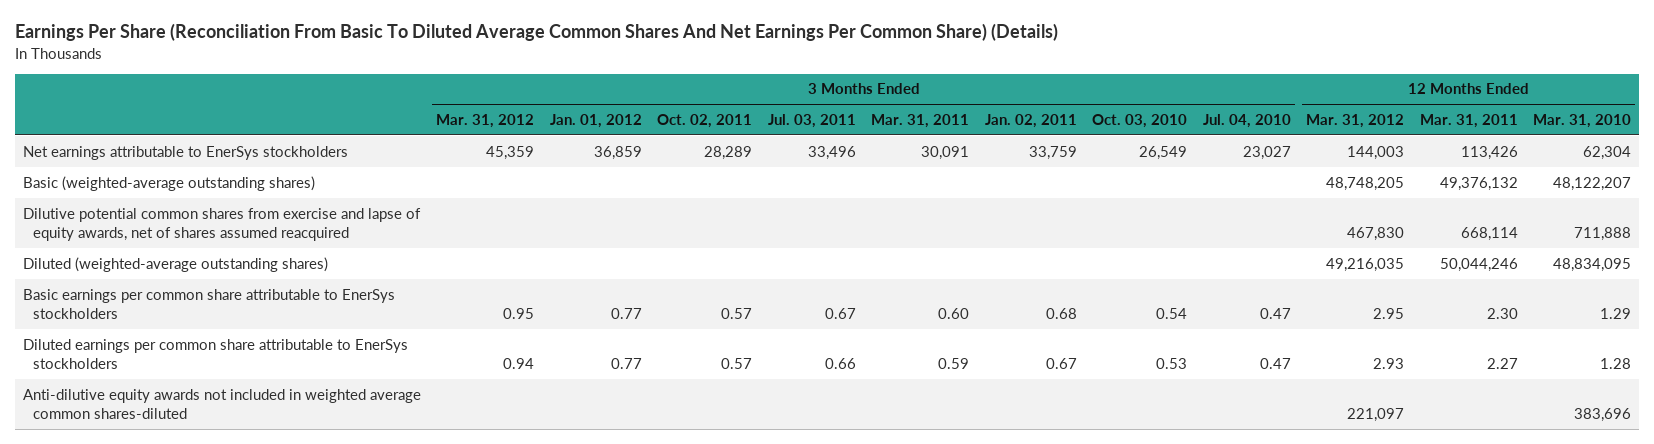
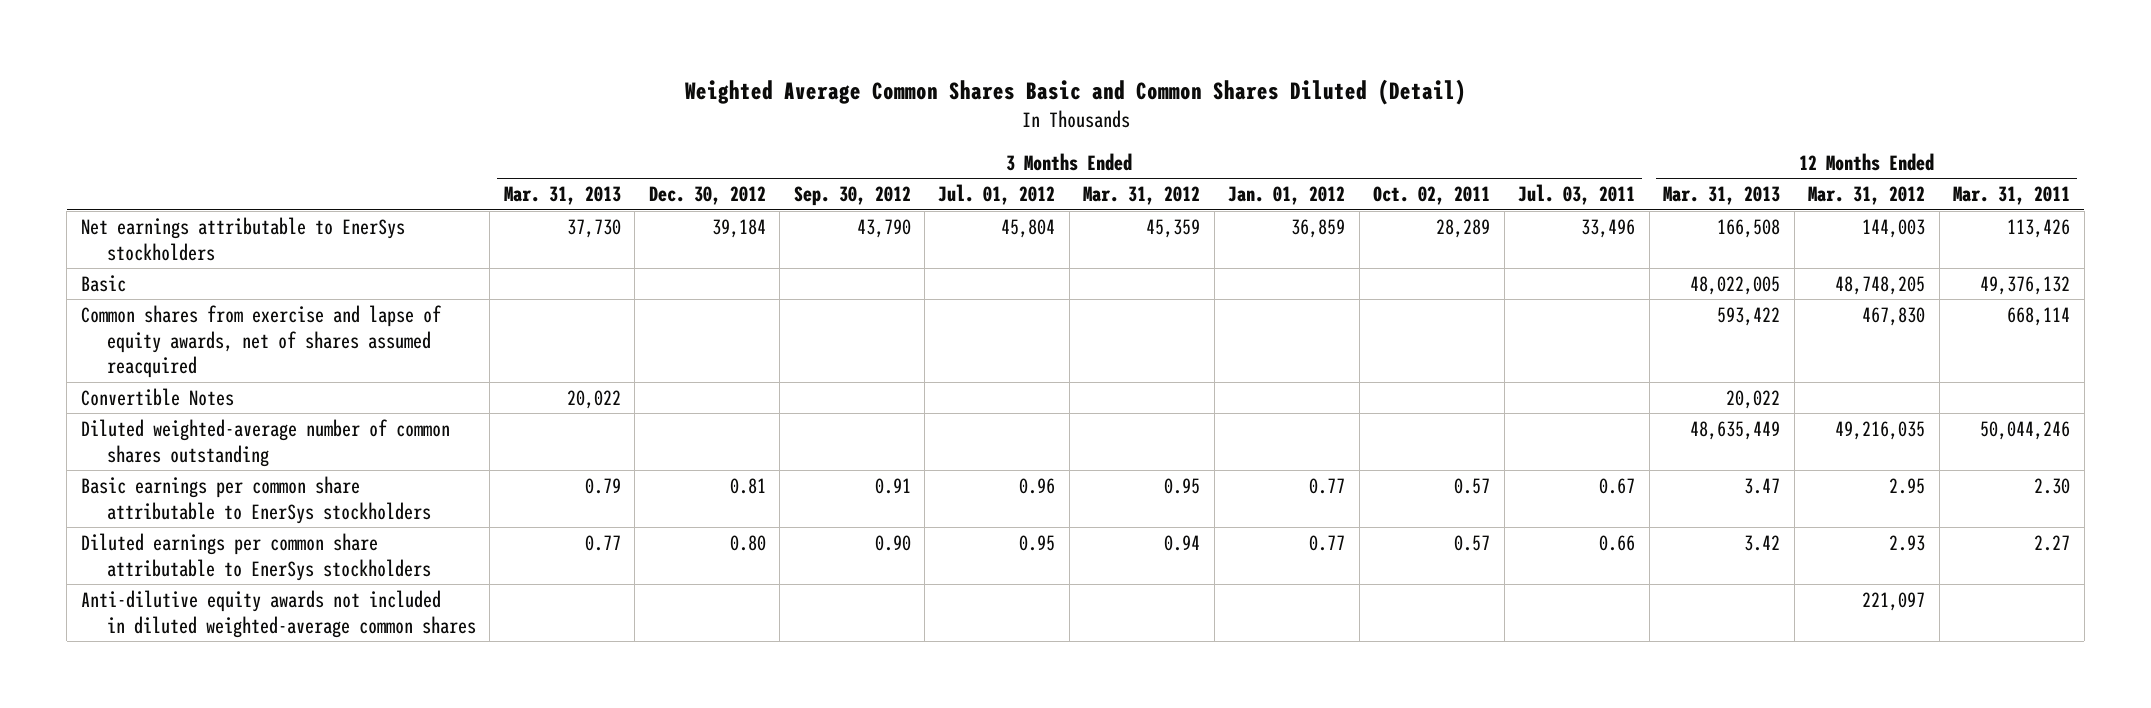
- Earnings Per Share (Reconciliation From Basic To Diluted Average Common Shares And Net Earnings Per Common Share) (Details)
+ Weighted Average Common Shares Basic and Common Shares Diluted (Detail)
- | 3 Months Ended Mar. 31, 2012 | 3 Months Ended Jan. 01, 2012 | 3 Months Ended Oct. 02, 2011 | 3 Months Ended Jul. 03, 2011 | 3 Months Ended Mar. 31, 2011 | 3 Months Ended Jan. 02, 2011 | 3 Months Ended Oct. 03, 2010 | 3 Months Ended Jul. 04, 2010 | 12 Months Ended Mar. 31, 2012 | 12 Months Ended Mar. 31, 2011 | 12 Months Ended Mar. 31, 2010
+ | 3 Months Ended Mar. 31, 2013 | 3 Months Ended Dec. 30, 2012 | 3 Months Ended Sep. 30, 2012 | 3 Months Ended Jul. 01, 2012 | 3 Months Ended Mar. 31, 2012 | 3 Months Ended Jan. 01, 2012 | 3 Months Ended Oct. 02, 2011 | 3 Months Ended Jul. 03, 2011 | 12 Months Ended Mar. 31, 2013 | 12 Months Ended Mar. 31, 2012 | 12 Months Ended Mar. 31, 2011
- Basic (weighted-average outstanding shares) | | | | | | | | | 48,748,205 | 49,376,132 | 48,122,207
- Dilutive potential common shares from exercise and lapse of equity awards, net of shares assumed reacquired | | | | | | | | | 467,830 | 668,114 | 711,888
- Diluted (weighted-average outstanding shares) | | | | | | | | | 49,216,035 | 50,044,246 | 48,834,095
+ Basic | | | | | | | | | 48,022,005 | 48,748,205 | 49,376,132
+ Common shares from exercise and lapse of equity awards, net of shares assumed reacquired | | | | | | | | | 593,422 | 467,830 | 668,114
+ Convertible Notes | 20,022 | | | | | | | | 20,022 | |
+ Diluted weighted-average number of common shares outstanding | | | | | | | | | 48,635,449 | 49,216,035 | 50,044,246
- Anti-dilutive equity awards not included in weighted average common shares-diluted | | | | | | | | | 221,097 | | 383,696
+ Anti-dilutive equity awards not included in diluted weighted-average common shares | | | | | | | | | | 221,097 |

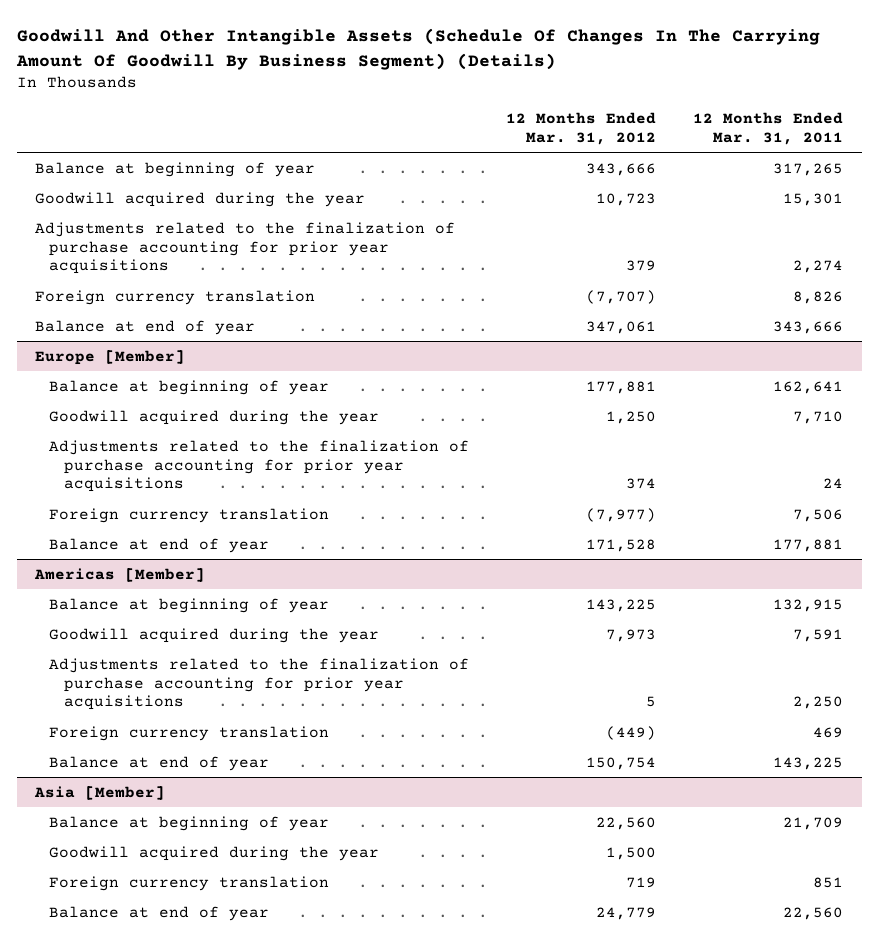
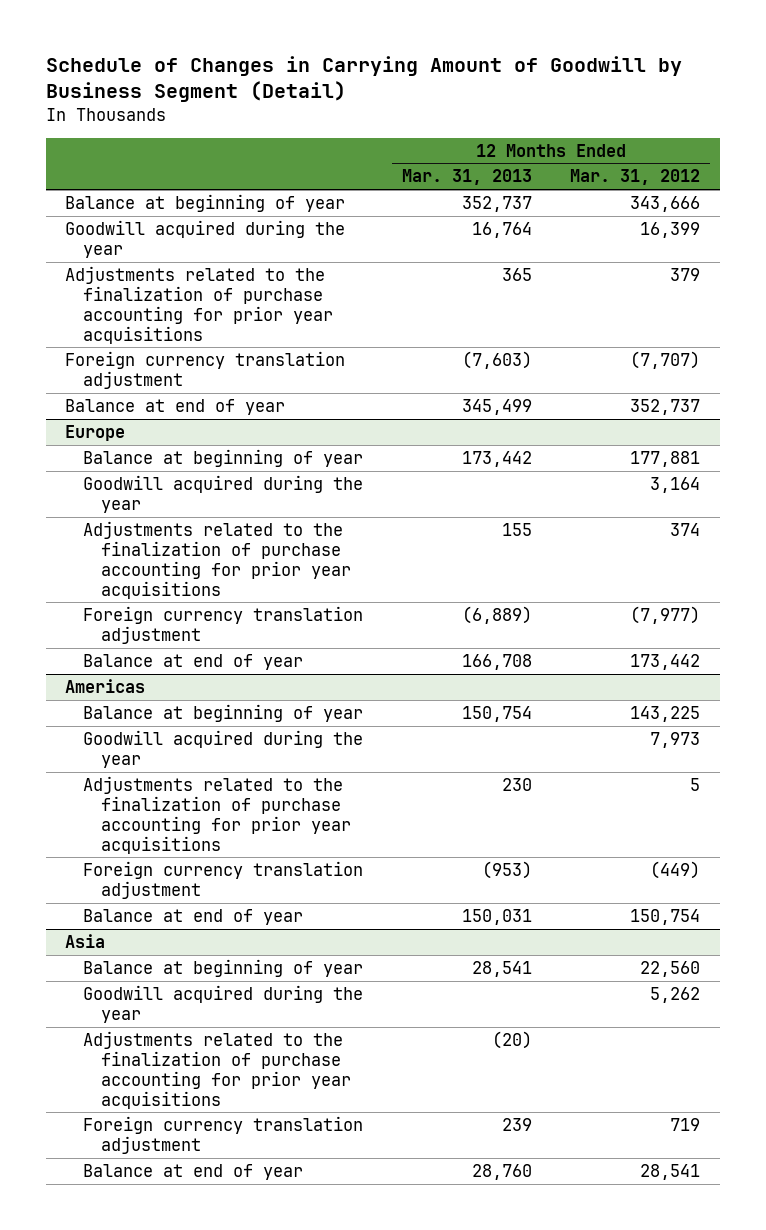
- Goodwill And Other Intangible Assets (Schedule Of Changes In The Carrying Amount Of Goodwill By Business Segment) (Details)
+ Schedule of Changes in Carrying Amount of Goodwill by Business Segment (Detail)
- | 12 Months Ended Mar. 31, 2012 | 12 Months Ended Mar. 31, 2011
+ | 12 Months Ended Mar. 31, 2013 | 12 Months Ended Mar. 31, 2012
- Goodwill acquired during the year | 10,723 | 15,301
+ Goodwill acquired during the year | 16,764 | 16,399
- Foreign currency translation | (7,707) | 8,826
- Balance at end of year | 347,061 | 343,666
- Europe [Member]
+ Foreign currency translation adjustment | (7,603) | (7,707)
+ Balance at end of year | 345,499 | 352,737
+ Europe
- Goodwill acquired during the year | 1,250 | 7,710
+ Goodwill acquired during the year | | 3,164
- Foreign currency translation | (7,977) | 7,506
- Balance at end of year | 171,528 | 177,881
- Americas [Member]
+ Foreign currency translation adjustment | (6,889) | (7,977)
+ Balance at end of year | 166,708 | 173,442
+ Americas
- Foreign currency translation | (449) | 469
+ Foreign currency translation adjustment | (953) | (449)
- Asia [Member]
+ Asia
- Goodwill acquired during the year | 1,500 |
- Foreign currency translation | 719 | 851
- Balance at end of year | 24,779 | 22,560
+ Goodwill acquired during the year | | 5,262
+ Adjustments related to the finalization of purchase accounting for prior year acquisitions | (20) |
+ Foreign currency translation adjustment | 239 | 719
+ Balance at end of year | 28,760 | 28,541

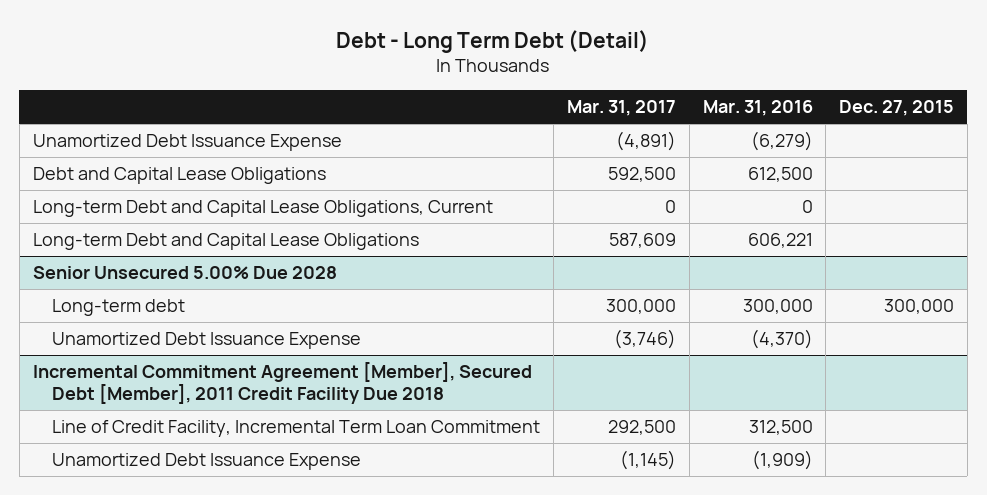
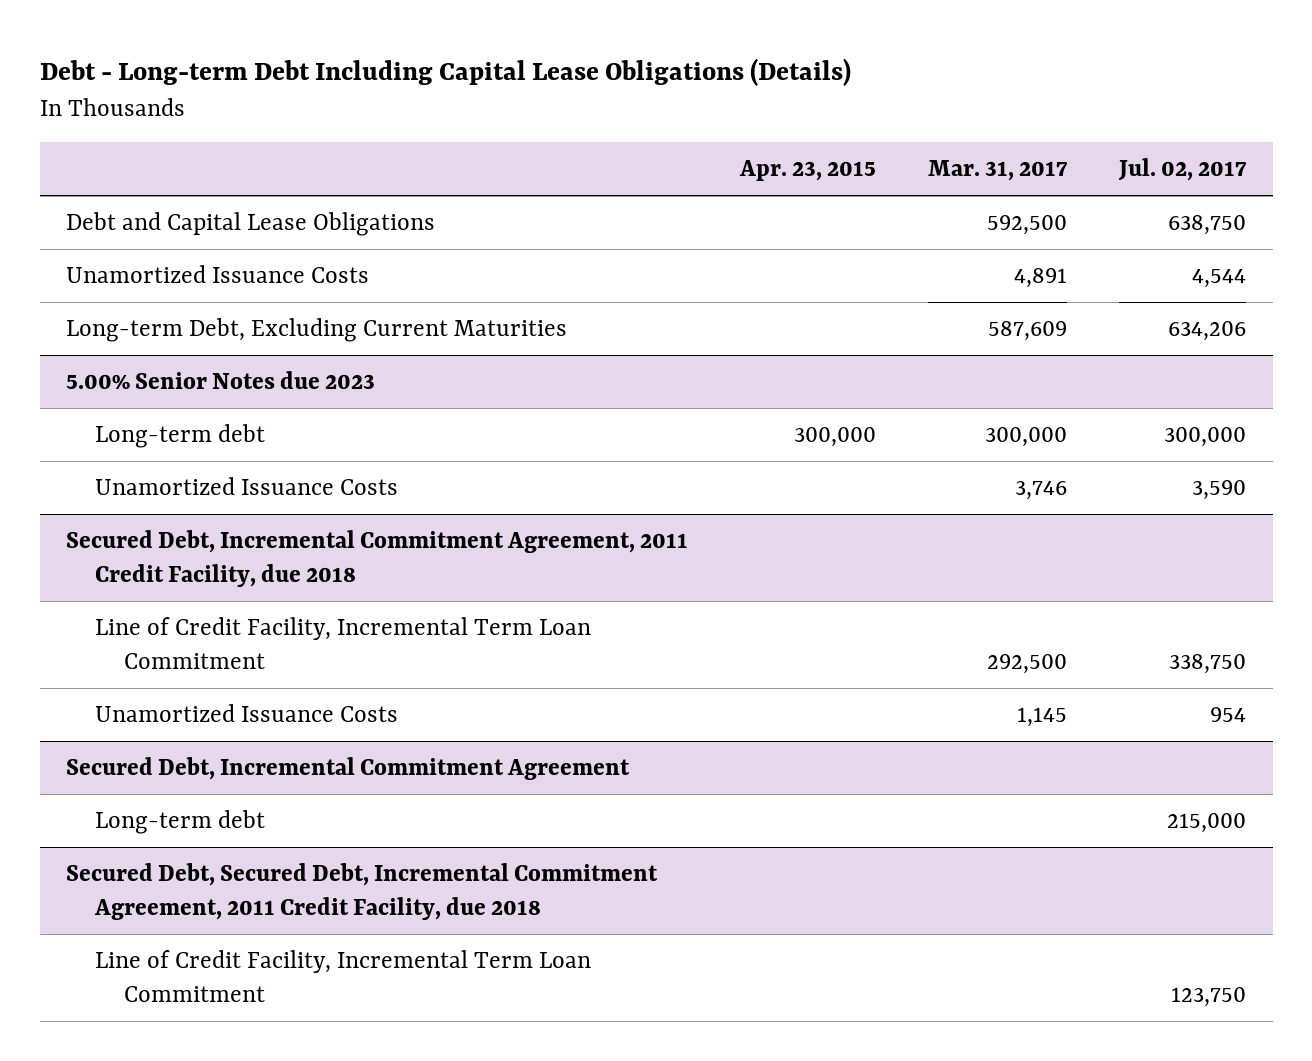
- Debt - Long Term Debt (Detail)
+ Debt - Long-term Debt Including Capital Lease Obligations (Details)
- | Mar. 31, 2017 | Mar. 31, 2016 | Dec. 27, 2015
+ | Apr. 23, 2015 | Mar. 31, 2017 | Jul. 02, 2017
- Unamortized Debt Issuance Expense | (4,891) | (6,279) |
- Long-term Debt and Capital Lease Obligations, Current | 0 | 0 |
- Long-term Debt and Capital Lease Obligations | 587,609 | 606,221 |
- Senior Unsecured 5.00% Due 2028
+ Unamortized Issuance Costs | | 4,891 | 4,544
+ Long-term Debt, Excluding Current Maturities | | 587,609 | 634,206
+ 5.00% Senior Notes due 2023
- Unamortized Debt Issuance Expense | (3,746) | (4,370) |
- Incremental Commitment Agreement [Member], Secured Debt [Member], 2011 Credit Facility Due 2018
+ Unamortized Issuance Costs | | 3,746 | 3,590
+ Secured Debt, Incremental Commitment Agreement, 2011 Credit Facility, due 2018
- Unamortized Debt Issuance Expense | (1,145) | (1,909) |
+ Unamortized Issuance Costs | | 1,145 | 954
+ Secured Debt, Incremental Commitment Agreement
+ Long-term debt | | | 215,000
+ Secured Debt, Secured Debt, Incremental Commitment Agreement, 2011 Credit Facility, due 2018
+ Line of Credit Facility, Incremental Term Loan Commitment | | | 123,750

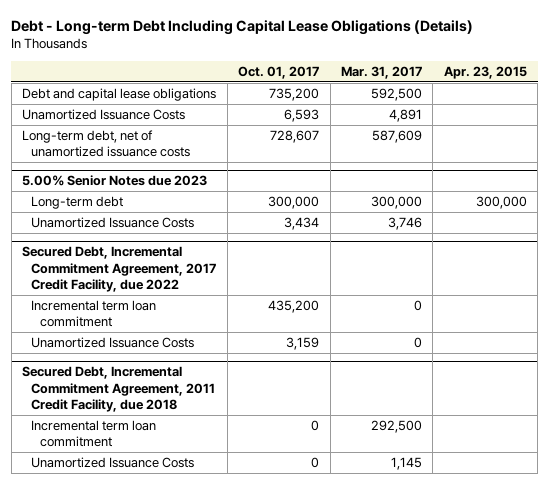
- | Apr. 23, 2015 | Mar. 31, 2017 | Jul. 02, 2017
+ | Oct. 01, 2017 | Mar. 31, 2017 | Apr. 23, 2015
- Debt and Capital Lease Obligations | | 592,500 | 638,750
+ Debt and capital lease obligations | 735,200 | 592,500 |
- Long-term Debt, Excluding Current Maturities | | 587,609 | 634,206
+ Long-term debt, net of unamortized issuance costs | 728,607 | 587,609 |
+ Secured Debt, Incremental Commitment Agreement, 2017 Credit Facility, due 2022
+ Incremental term loan commitment | 435,200 | 0 |
+ Unamortized Issuance Costs | 3,159 | 0 |
@ Secured Debt, Incremental Commitment Agreement, 2011 Credit Facility, due 2018
- Line of Credit Facility, Incremental Term Loan Commitment | | 292,500 | 338,750
+ Incremental term loan commitment | 0 | 292,500 |
- Secured Debt, Incremental Commitment Agreement
- Long-term debt | | | 215,000
- Secured Debt, Secured Debt, Incremental Commitment Agreement, 2011 Credit Facility, due 2018
- Line of Credit Facility, Incremental Term Loan Commitment | | | 123,750

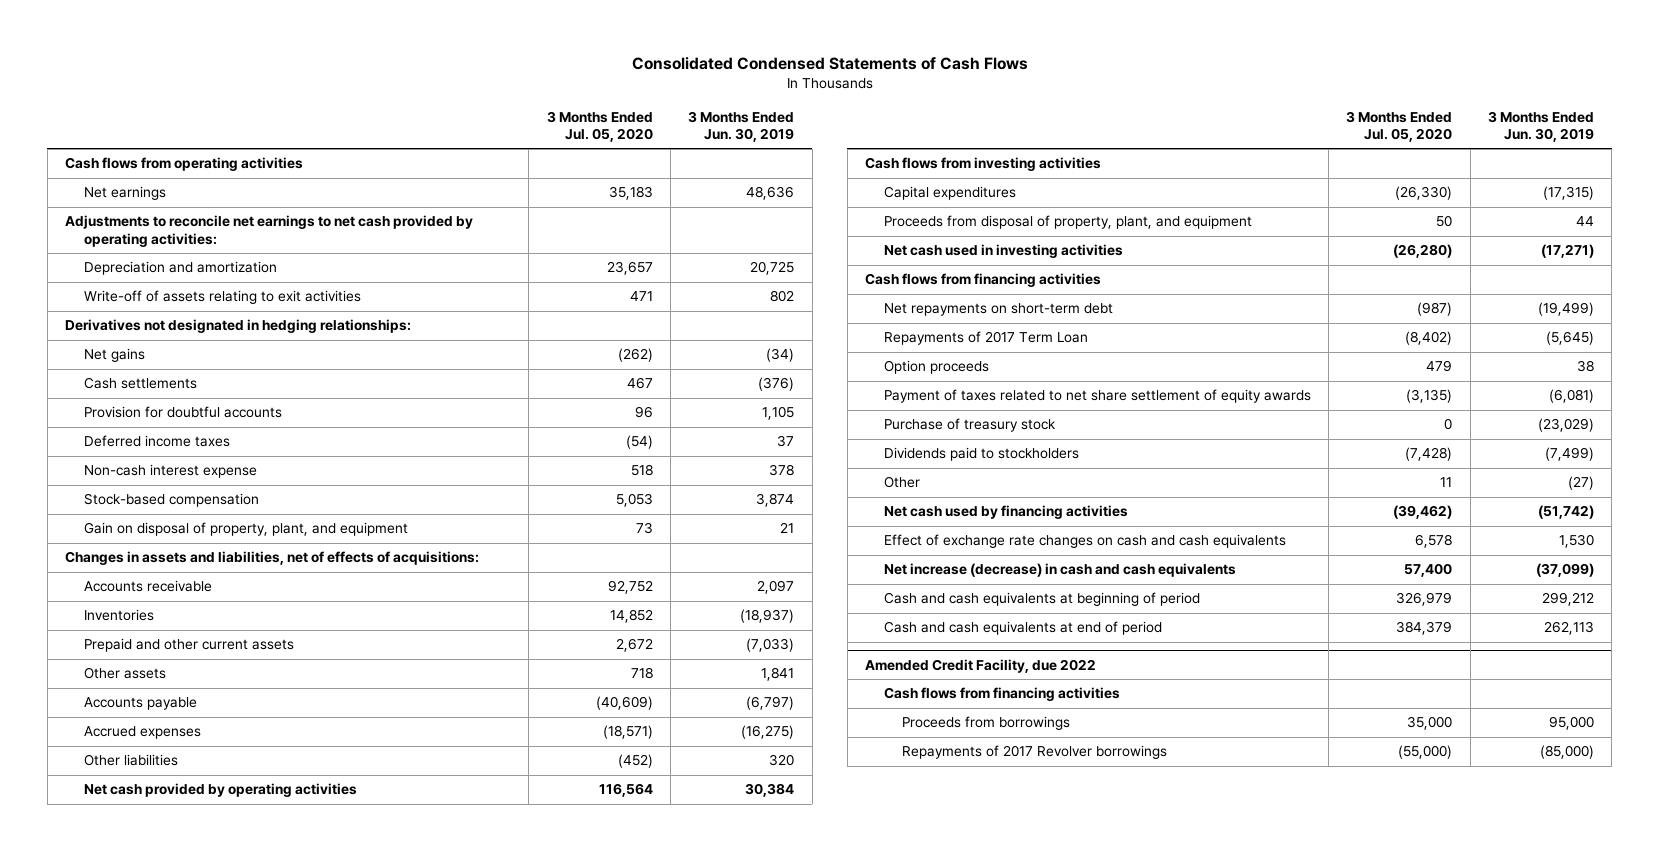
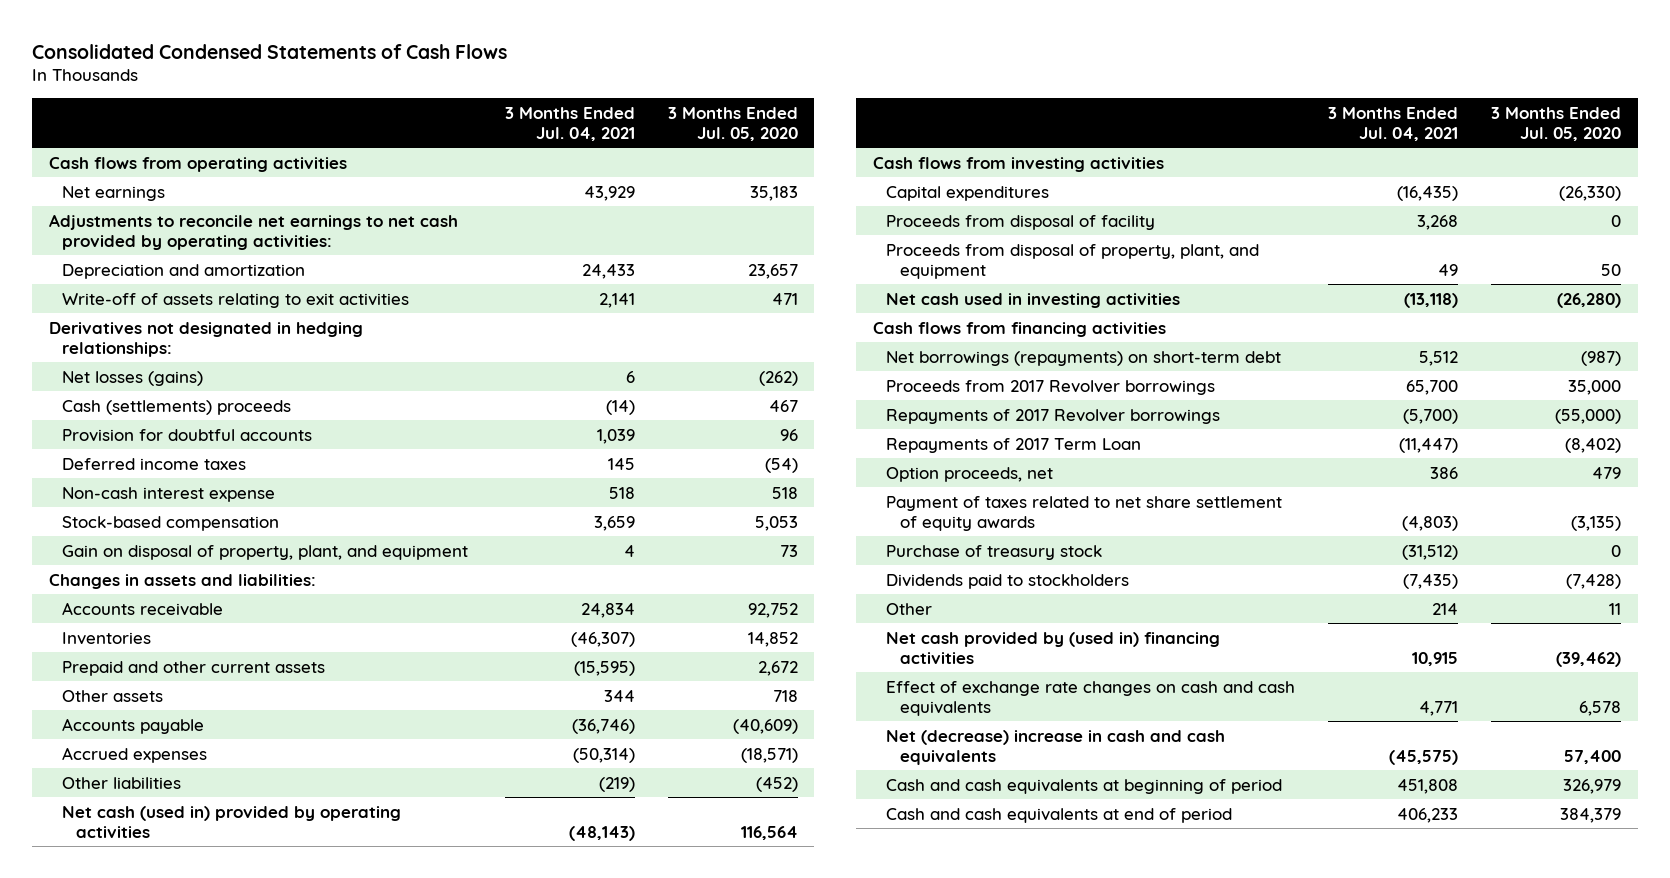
- | 3 Months Ended Jul. 05, 2020 | 3 Months Ended Jun. 30, 2019
+ | 3 Months Ended Jul. 04, 2021 | 3 Months Ended Jul. 05, 2020
- Net gains | (262) | (34)
- Cash settlements | 467 | (376)
+ Net losses (gains) | 6 | (262)
+ Cash (settlements) proceeds | (14) | 467
- Changes in assets and liabilities, net of effects of acquisitions:
+ Changes in assets and liabilities:
- Net cash provided by operating activities | 116,564 | 30,384
+ Net cash (used in) provided by operating activities | (48,143) | 116,564
+ Proceeds from disposal of facility | 3,268 | 0
- Net repayments on short-term debt | (987) | (19,499)
+ Net borrowings (repayments) on short-term debt | 5,512 | (987)
+ Proceeds from 2017 Revolver borrowings | 65,700 | 35,000
+ Repayments of 2017 Revolver borrowings | (5,700) | (55,000)
- Option proceeds | 479 | 38
+ Option proceeds, net | 386 | 479
- Net cash used by financing activities | (39,462) | (51,742)
+ Net cash provided by (used in) financing activities | 10,915 | (39,462)
- Net increase (decrease) in cash and cash equivalents | 57,400 | (37,099)
+ Net (decrease) increase in cash and cash equivalents | (45,575) | 57,400
- Amended Credit Facility, due 2022
- Cash flows from financing activities
- Proceeds from borrowings | 35,000 | 95,000
- Repayments of 2017 Revolver borrowings | (55,000) | (85,000)

